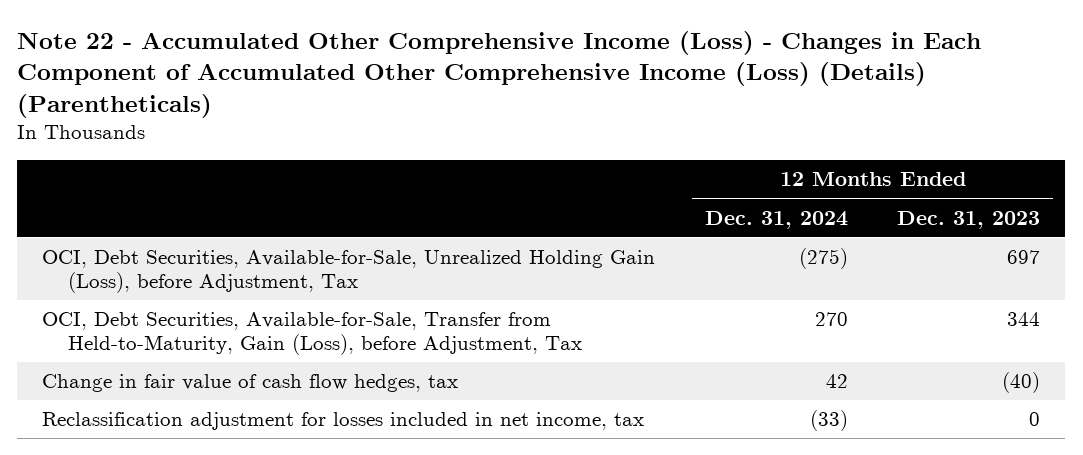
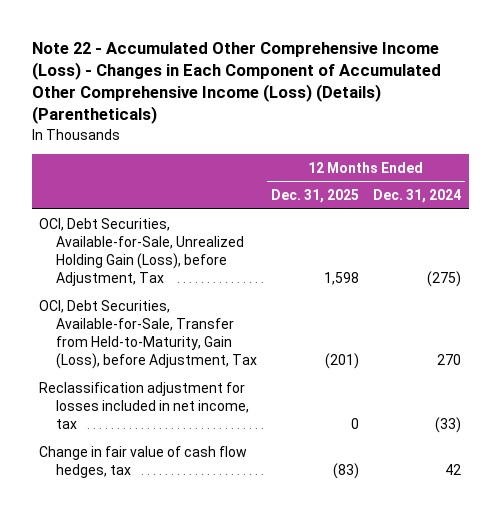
- | 12 Months Ended Dec. 31, 2024 | 12 Months Ended Dec. 31, 2023
+ | 12 Months Ended Dec. 31, 2025 | 12 Months Ended Dec. 31, 2024
moved down: Change in fair value of cash flow hedges, tax | (83) | 42

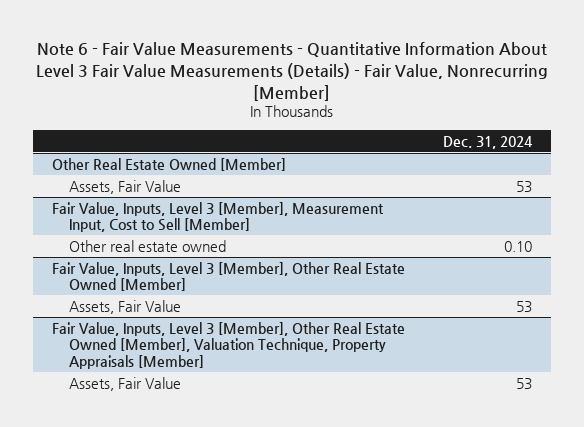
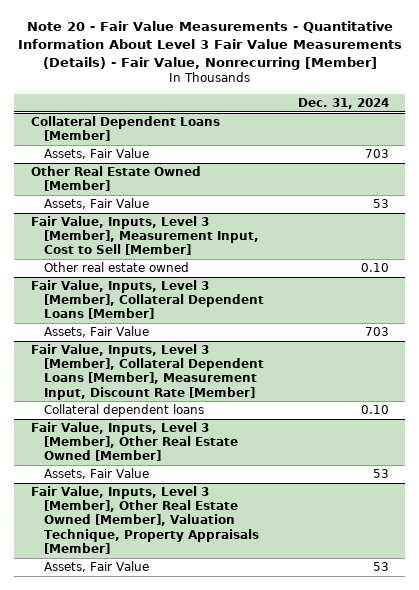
- Note 6 - Fair Value Measurements - Quantitative Information About Level 3 Fair Value Measurements (Details) - Fair Value, Nonrecurring [Member]
+ Note 20 - Fair Value Measurements - Quantitative Information About Level 3 Fair Value Measurements (Details) - Fair Value, Nonrecurring [Member]
+ Collateral Dependent Loans [Member]
+ Assets, Fair Value | 703
+ Fair Value, Inputs, Level 3 [Member], Collateral Dependent Loans [Member]
+ Assets, Fair Value | 703
+ Fair Value, Inputs, Level 3 [Member], Collateral Dependent Loans [Member], Measurement Input, Discount Rate [Member]
+ Collateral dependent loans | 0.10

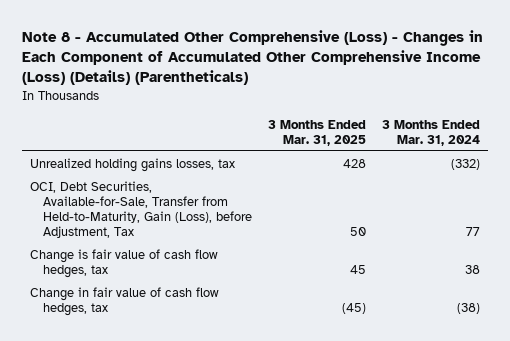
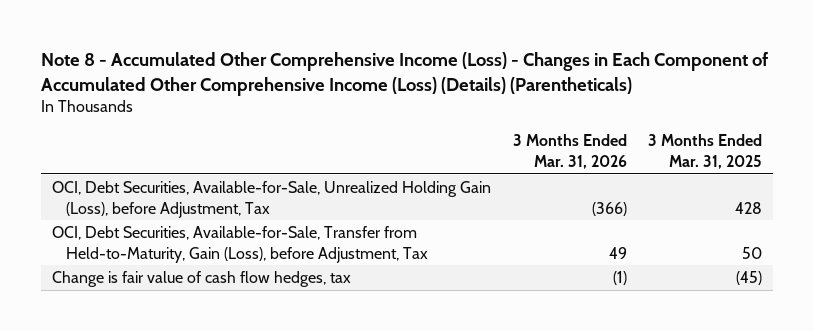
- Note 8 - Accumulated Other Comprehensive (Loss) - Changes in Each Component of Accumulated Other Comprehensive Income (Loss) (Details) (Parentheticals)
+ Note 8 - Accumulated Other Comprehensive Income (Loss) - Changes in Each Component of Accumulated Other Comprehensive Income (Loss) (Details) (Parentheticals)
- | 3 Months Ended Mar. 31, 2025 | 3 Months Ended Mar. 31, 2024
+ | 3 Months Ended Mar. 31, 2026 | 3 Months Ended Mar. 31, 2025
- Unrealized holding gains losses, tax | 428 | (332)
+ OCI, Debt Securities, Available-for-Sale, Unrealized Holding Gain (Loss), before Adjustment, Tax | (366) | 428
- Change is fair value of cash flow hedges, tax | 45 | 38
- Change in fair value of cash flow hedges, tax | (45) | (38)
+ Change is fair value of cash flow hedges, tax | (1) | (45)

